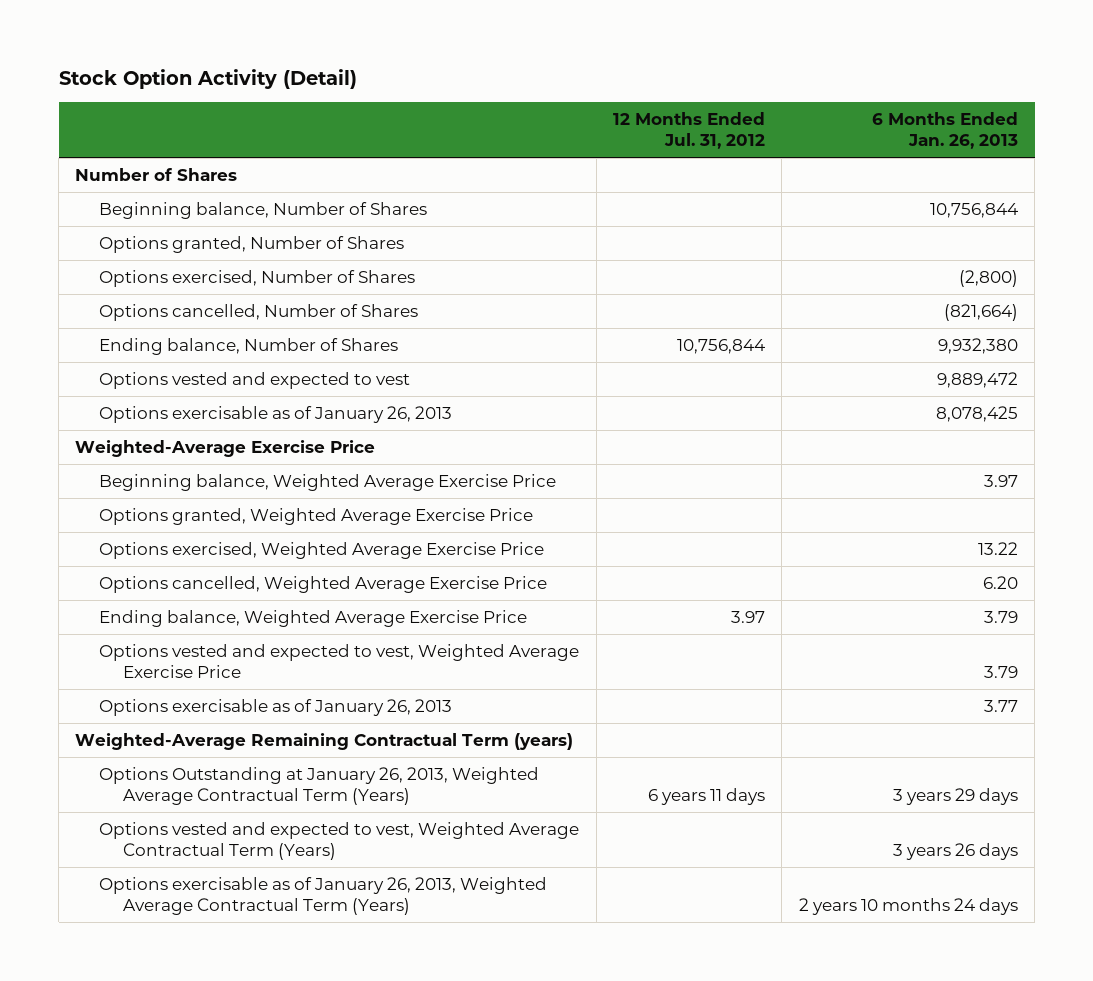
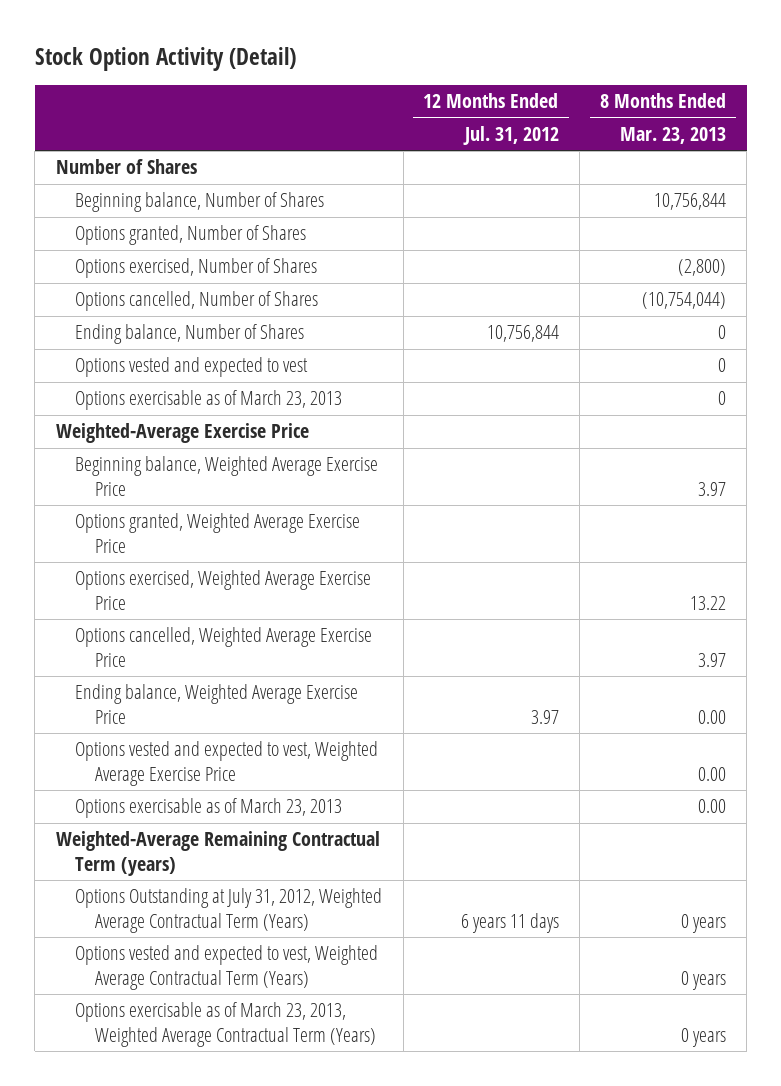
- | 12 Months Ended Jul. 31, 2012 | 6 Months Ended Jan. 26, 2013
+ | 12 Months Ended Jul. 31, 2012 | 8 Months Ended Mar. 23, 2013
- Options exercisable as of January 26, 2013 | | 8,078,425
+ Options exercisable as of March 23, 2013 | | 0
- Options exercisable as of January 26, 2013 | | 3.77
+ Options exercisable as of March 23, 2013 | | 0.00
- Options Outstanding at January 26, 2013, Weighted Average Contractual Term (Years) | 6 years 11 days | 3 years 29 days
+ Options Outstanding at July 31, 2012, Weighted Average Contractual Term (Years) | 6 years 11 days | 0 years
- Options exercisable as of January 26, 2013, Weighted Average Contractual Term (Years) | | 2 years 10 months 24 days
+ Options exercisable as of March 23, 2013, Weighted Average Contractual Term (Years) | | 0 years

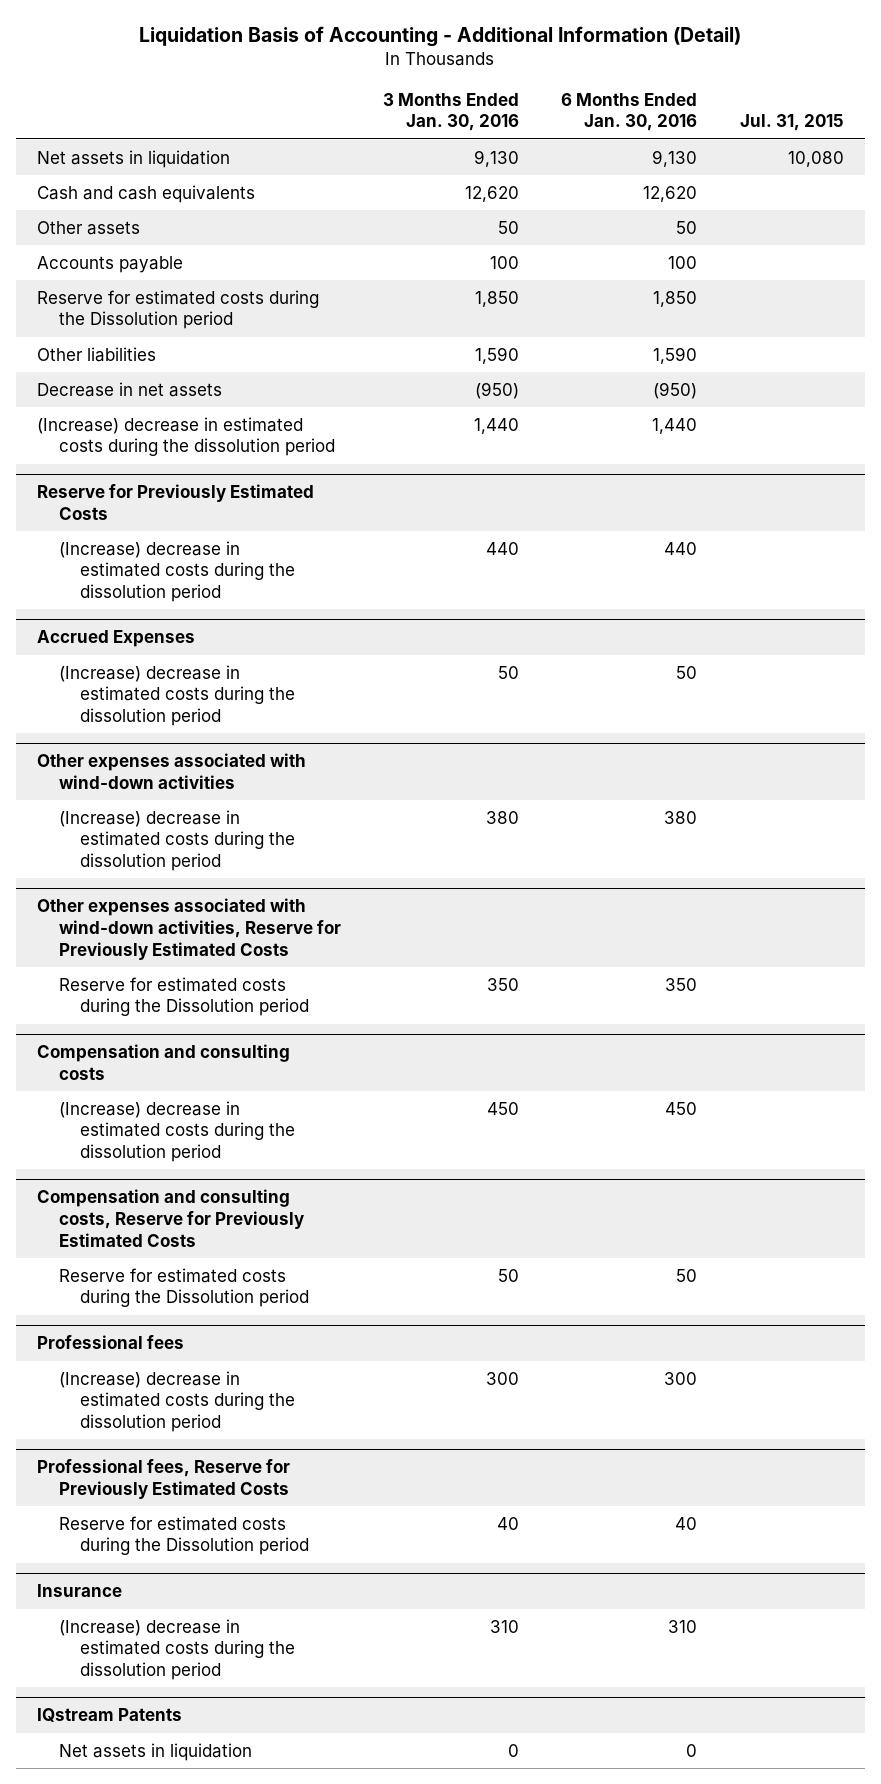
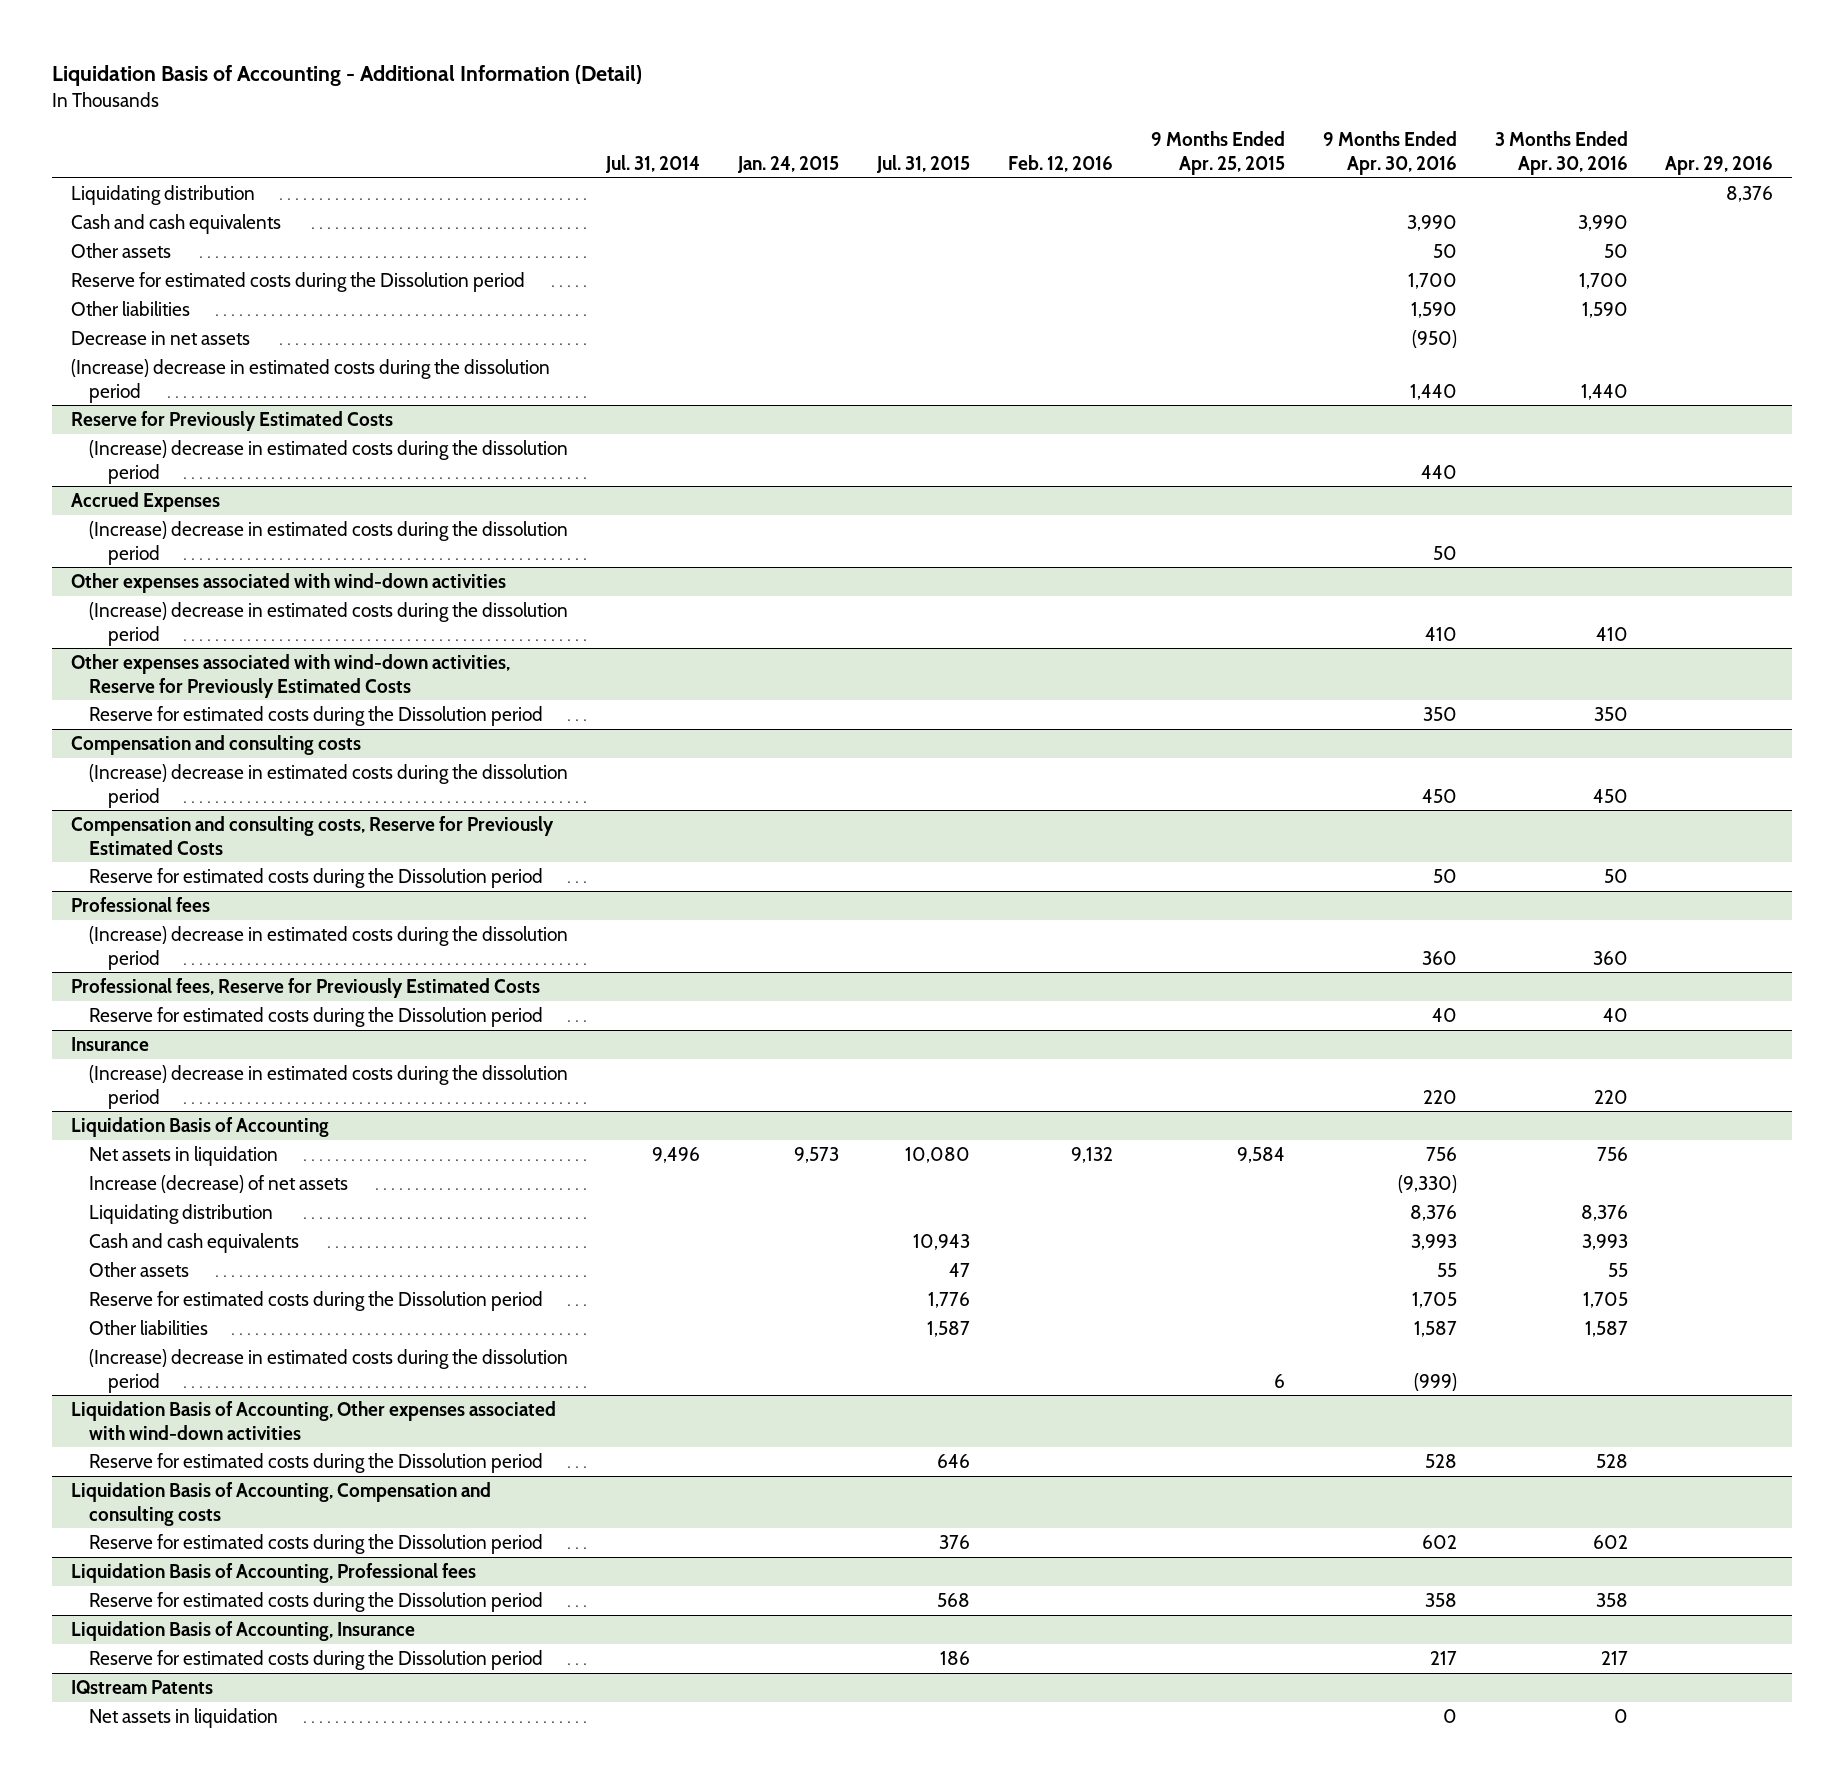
- | 3 Months Ended Jan. 30, 2016 | 6 Months Ended Jan. 30, 2016 | Jul. 31, 2015
+ | Jul. 31, 2014 | Jan. 24, 2015 | Jul. 31, 2015 | Feb. 12, 2016 | 9 Months Ended Apr. 25, 2015 | 9 Months Ended Apr. 30, 2016 | 3 Months Ended Apr. 30, 2016 | Apr. 29, 2016
- Net assets in liquidation | 9,130 | 9,130 | 10,080
+ Liquidating distribution | | | | | | | | 8,376
- Accounts payable | 100 | 100 |
+ Liquidation Basis of Accounting
+ Net assets in liquidation | 9,496 | 9,573 | 10,080 | 9,132 | 9,584 | 756 | 756 |
+ Increase (decrease) of net assets | | | | | | (9,330) | |
+ Liquidating distribution | | | | | | 8,376 | 8,376 |
+ Cash and cash equivalents | | | 10,943 | | | 3,993 | 3,993 |
+ Other assets | | | 47 | | | 55 | 55 |
+ Reserve for estimated costs during the Dissolution period | | | 1,776 | | | 1,705 | 1,705 |
+ Other liabilities | | | 1,587 | | | 1,587 | 1,587 |
+ (Increase) decrease in estimated costs during the dissolution period | | | | | 6 | (999) | |
+ Liquidation Basis of Accounting, Other expenses associated with wind-down activities
+ Reserve for estimated costs during the Dissolution period | | | 646 | | | 528 | 528 |
+ Liquidation Basis of Accounting, Compensation and consulting costs
+ Reserve for estimated costs during the Dissolution period | | | 376 | | | 602 | 602 |
+ Liquidation Basis of Accounting, Professional fees
+ Reserve for estimated costs during the Dissolution period | | | 568 | | | 358 | 358 |
+ Liquidation Basis of Accounting, Insurance
+ Reserve for estimated costs during the Dissolution period | | | 186 | | | 217 | 217 |

